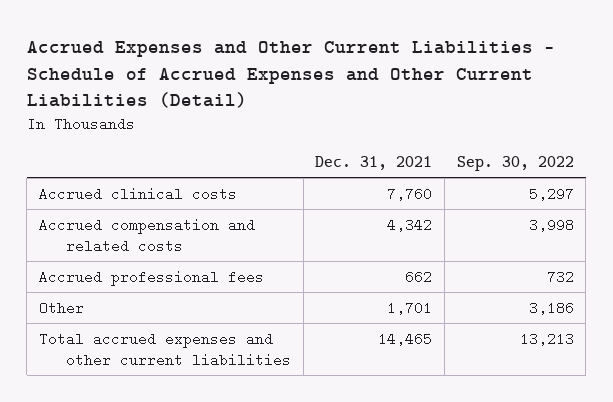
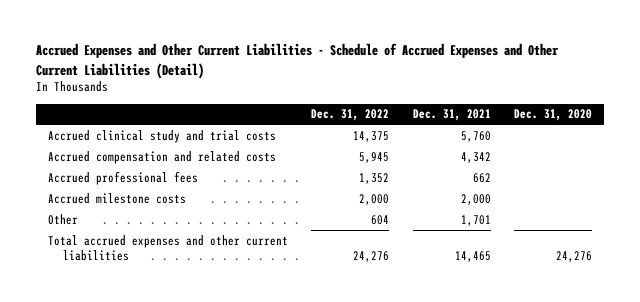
- | Dec. 31, 2021 | Sep. 30, 2022
+ | Dec. 31, 2022 | Dec. 31, 2021 | Dec. 31, 2020
- Accrued clinical costs | 7,760 | 5,297
+ Accrued clinical study and trial costs | 14,375 | 5,760 |
+ Accrued milestone costs | 2,000 | 2,000 |

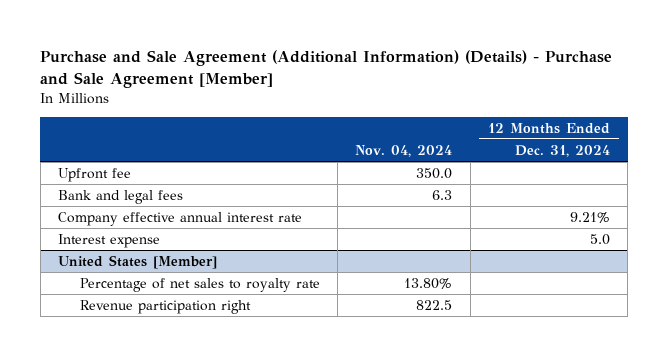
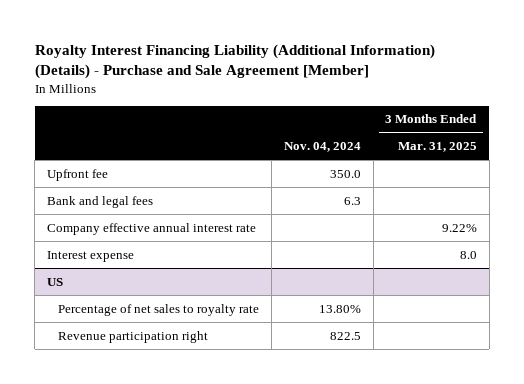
- Purchase and Sale Agreement (Additional Information) (Details) - Purchase and Sale Agreement [Member]
+ Royalty Interest Financing Liability (Additional Information) (Details) - Purchase and Sale Agreement [Member]
- | Nov. 04, 2024 | 12 Months Ended Dec. 31, 2024
+ | Nov. 04, 2024 | 3 Months Ended Mar. 31, 2025
- United States [Member]
+ US

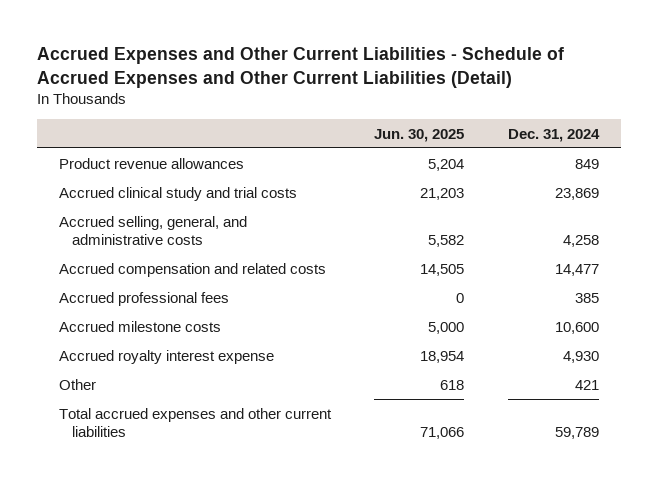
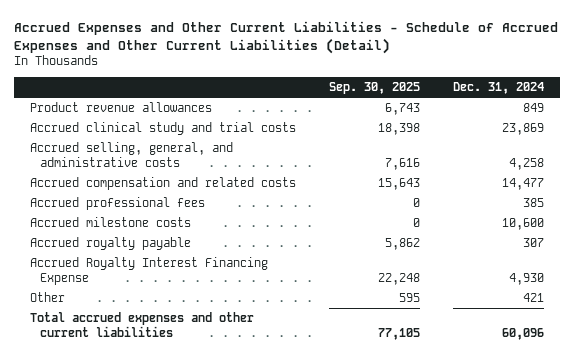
- | Jun. 30, 2025 | Dec. 31, 2024
+ | Sep. 30, 2025 | Dec. 31, 2024
- Accrued royalty interest expense | 18,954 | 4,930
+ Accrued royalty payable | 5,862 | 307
+ Accrued Royalty Interest Financing Expense | 22,248 | 4,930
- Total accrued expenses and other current liabilities | 71,066 | 59,789
+ Total accrued expenses and other current liabilities | 77,105 | 60,096

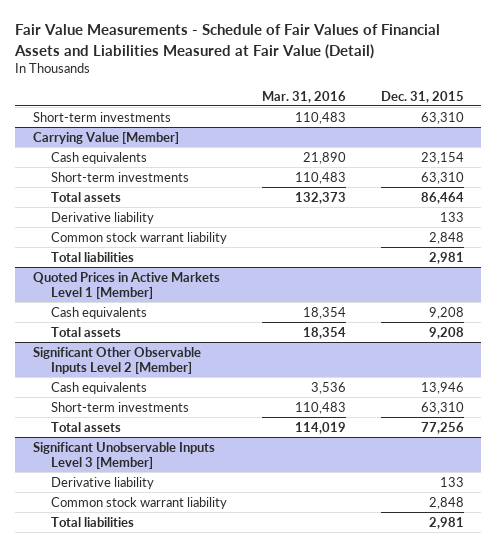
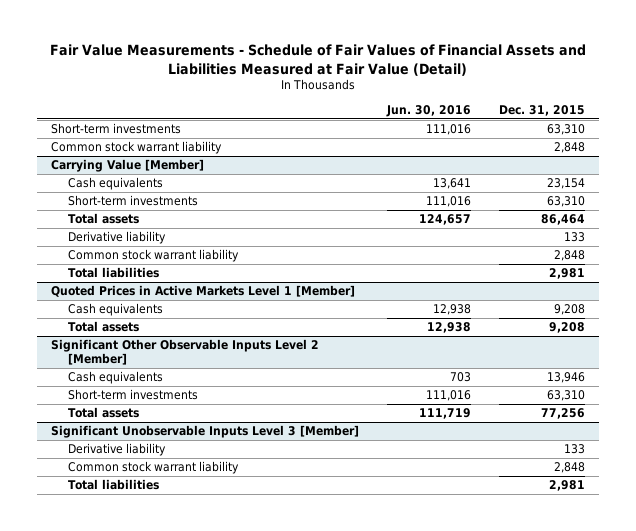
- | Mar. 31, 2016 | Dec. 31, 2015
+ | Jun. 30, 2016 | Dec. 31, 2015
+ Common stock warrant liability | | 2,848

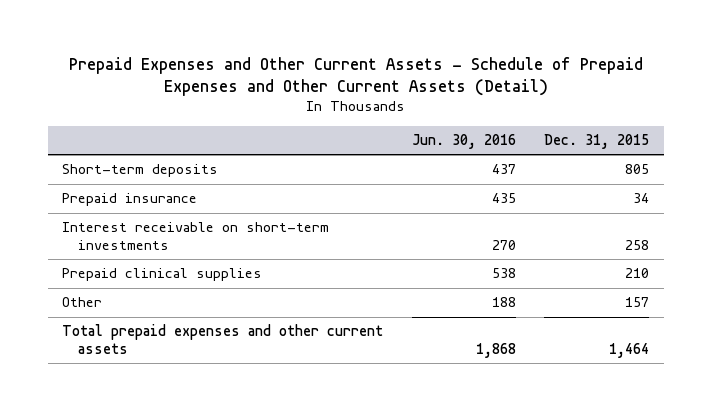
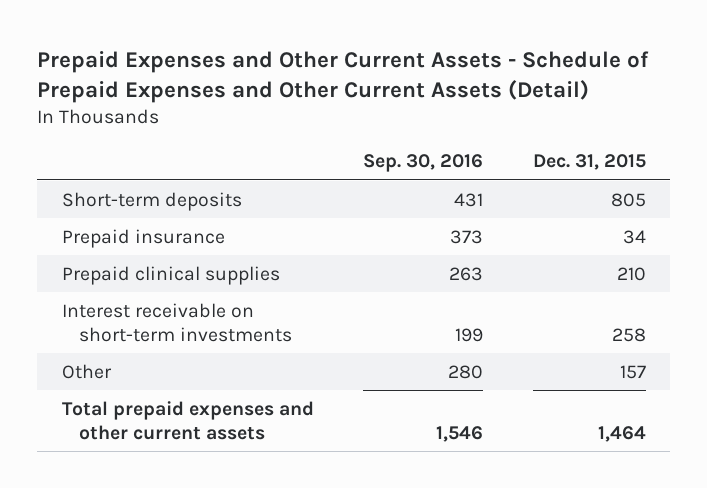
- | Jun. 30, 2016 | Dec. 31, 2015
+ | Sep. 30, 2016 | Dec. 31, 2015
moved down: Interest receivable on short-term investments | 199 | 258

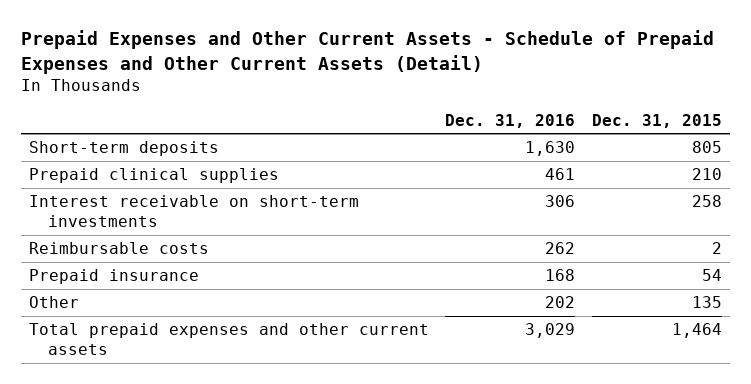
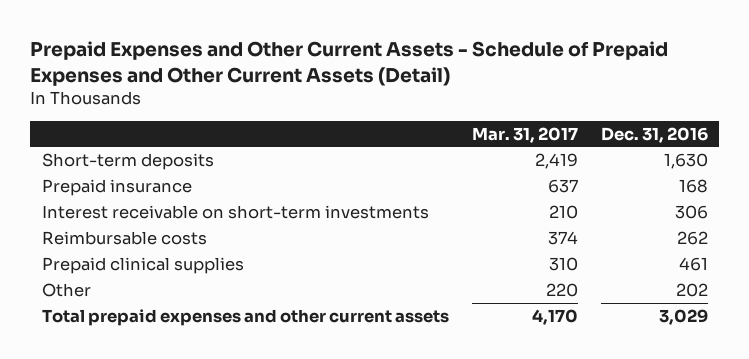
- | Dec. 31, 2016 | Dec. 31, 2015
+ | Mar. 31, 2017 | Dec. 31, 2016
moved up: Prepaid insurance | 637 | 168
moved down: Prepaid clinical supplies | 310 | 461

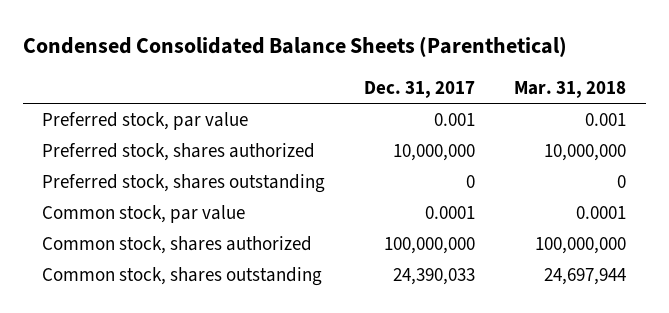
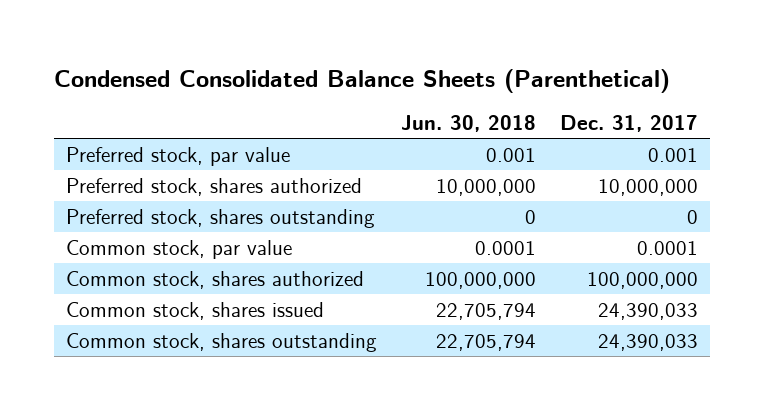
- | Dec. 31, 2017 | Mar. 31, 2018
+ | Jun. 30, 2018 | Dec. 31, 2017
+ Common stock, shares issued | 22,705,794 | 24,390,033

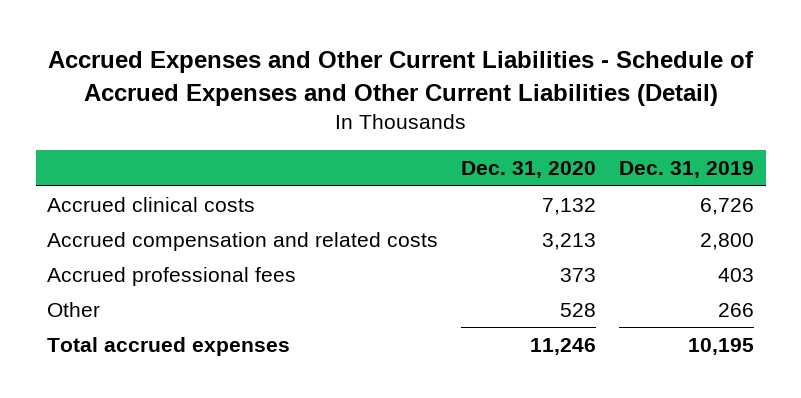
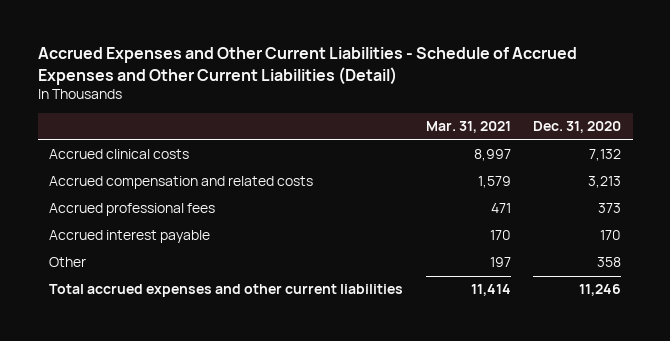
- | Dec. 31, 2020 | Dec. 31, 2019
+ | Mar. 31, 2021 | Dec. 31, 2020
- Other | 528 | 266
- Total accrued expenses | 11,246 | 10,195
+ Accrued interest payable | 170 | 170
+ Other | 197 | 358
+ Total accrued expenses and other current liabilities | 11,414 | 11,246

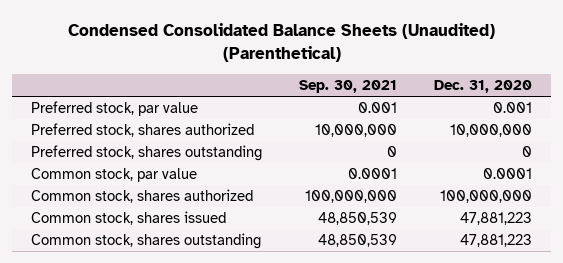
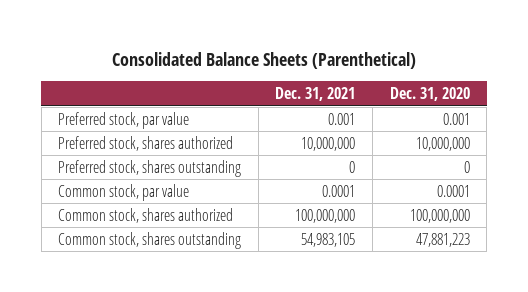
- Condensed Consolidated Balance Sheets (Unaudited) (Parenthetical)
+ Consolidated Balance Sheets (Parenthetical)
- | Sep. 30, 2021 | Dec. 31, 2020
+ | Dec. 31, 2021 | Dec. 31, 2020
- Common stock, shares issued | 48,850,539 | 47,881,223

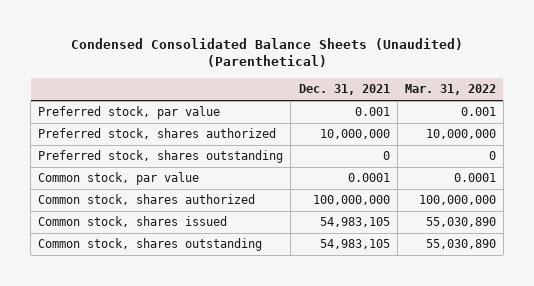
- Consolidated Balance Sheets (Parenthetical)
+ Condensed Consolidated Balance Sheets (Unaudited) (Parenthetical)
- | Dec. 31, 2021 | Dec. 31, 2020
+ | Dec. 31, 2021 | Mar. 31, 2022
+ Common stock, shares issued | 54,983,105 | 55,030,890

